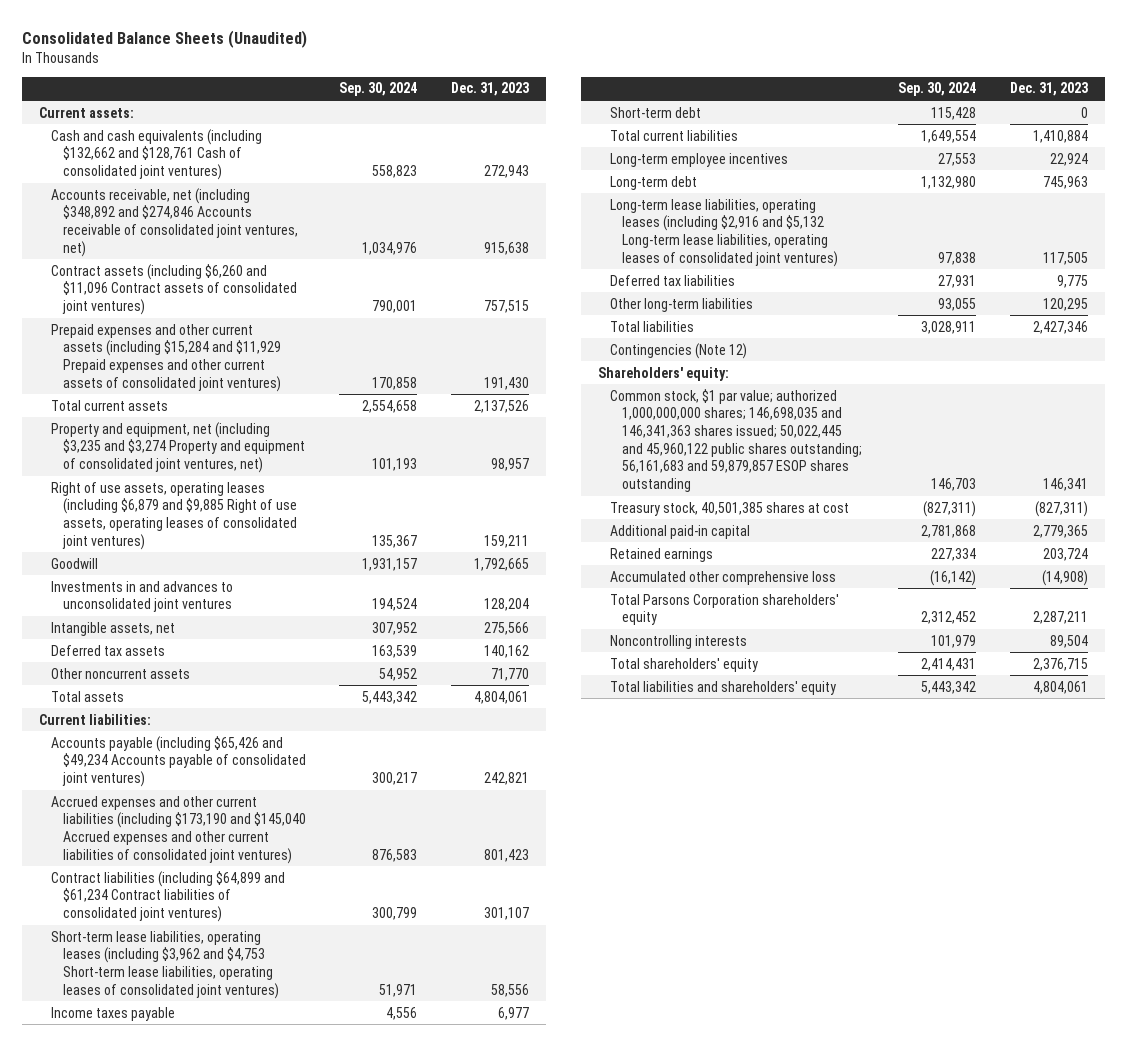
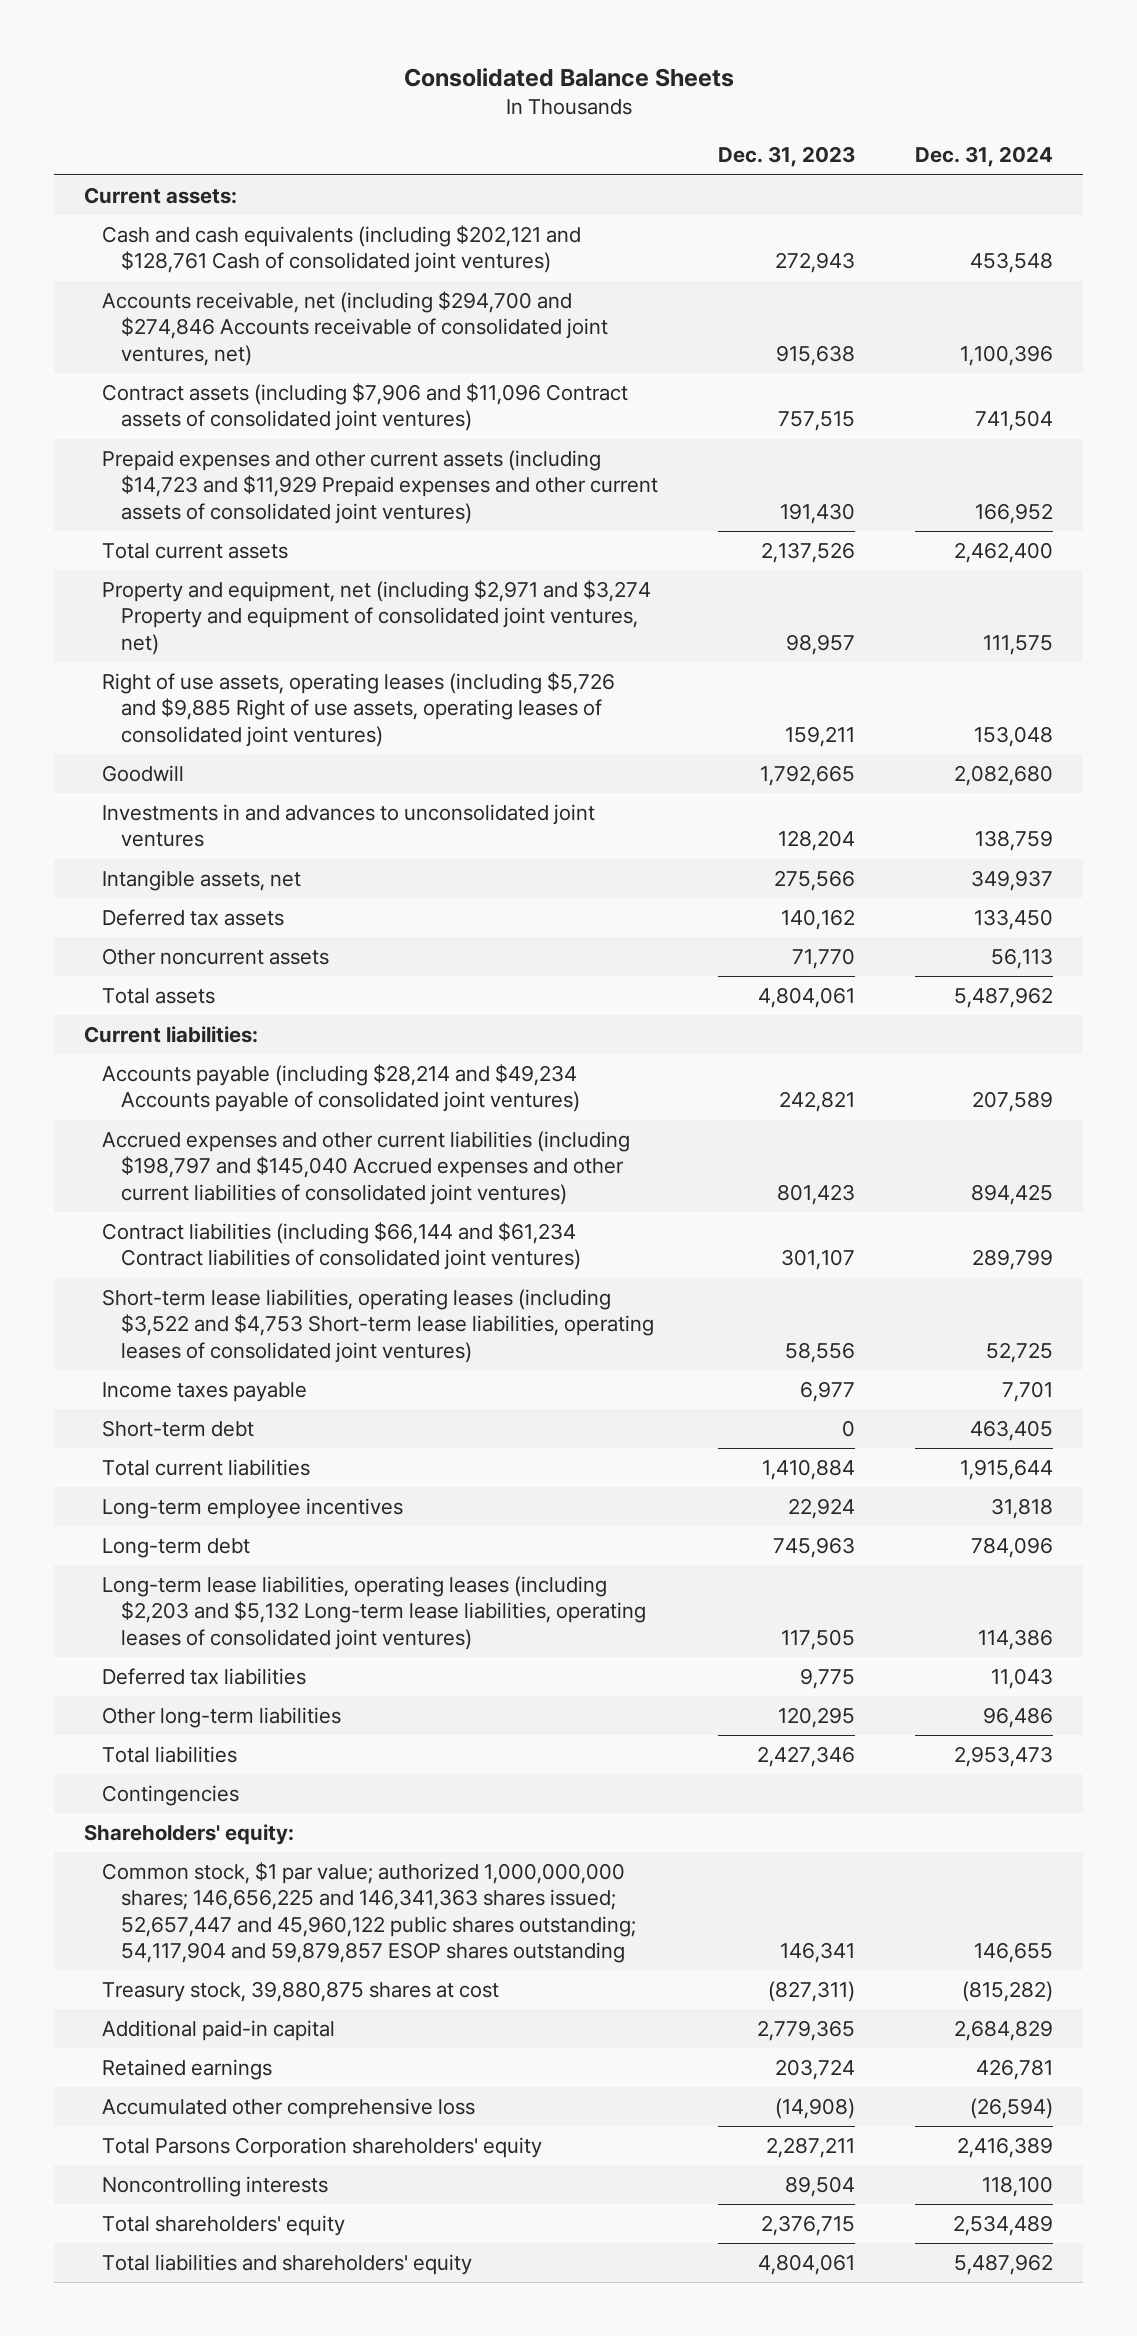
- Consolidated Balance Sheets (Unaudited)
+ Consolidated Balance Sheets
- | Sep. 30, 2024 | Dec. 31, 2023
+ | Dec. 31, 2023 | Dec. 31, 2024
- Cash and cash equivalents (including $132,662 and $128,761 Cash of consolidated joint ventures) | 558,823 | 272,943
- Accounts receivable, net (including $348,892 and $274,846 Accounts receivable of consolidated joint ventures, net) | 1,034,976 | 915,638
- Contract assets (including $6,260 and $11,096 Contract assets of consolidated joint ventures) | 790,001 | 757,515
- Prepaid expenses and other current assets (including $15,284 and $11,929 Prepaid expenses and other current assets of consolidated joint ventures) | 170,858 | 191,430
+ Cash and cash equivalents (including $202,121 and $128,761 Cash of consolidated joint ventures) | 272,943 | 453,548
+ Accounts receivable, net (including $294,700 and $274,846 Accounts receivable of consolidated joint ventures, net) | 915,638 | 1,100,396
+ Contract assets (including $7,906 and $11,096 Contract assets of consolidated joint ventures) | 757,515 | 741,504
+ Prepaid expenses and other current assets (including $14,723 and $11,929 Prepaid expenses and other current assets of consolidated joint ventures) | 191,430 | 166,952
- Property and equipment, net (including $3,235 and $3,274 Property and equipment of consolidated joint ventures, net) | 101,193 | 98,957
- Right of use assets, operating leases (including $6,879 and $9,885 Right of use assets, operating leases of consolidated joint ventures) | 135,367 | 159,211
+ Property and equipment, net (including $2,971 and $3,274 Property and equipment of consolidated joint ventures, net) | 98,957 | 111,575
+ Right of use assets, operating leases (including $5,726 and $9,885 Right of use assets, operating leases of consolidated joint ventures) | 159,211 | 153,048
- Accounts payable (including $65,426 and $49,234 Accounts payable of consolidated joint ventures) | 300,217 | 242,821
- Accrued expenses and other current liabilities (including $173,190 and $145,040 Accrued expenses and other current liabilities of consolidated joint ventures) | 876,583 | 801,423
- Contract liabilities (including $64,899 and $61,234 Contract liabilities of consolidated joint ventures) | 300,799 | 301,107
- Short-term lease liabilities, operating leases (including $3,962 and $4,753 Short-term lease liabilities, operating leases of consolidated joint ventures) | 51,971 | 58,556
+ Accounts payable (including $28,214 and $49,234 Accounts payable of consolidated joint ventures) | 242,821 | 207,589
+ Accrued expenses and other current liabilities (including $198,797 and $145,040 Accrued expenses and other current liabilities of consolidated joint ventures) | 801,423 | 894,425
+ Contract liabilities (including $66,144 and $61,234 Contract liabilities of consolidated joint ventures) | 301,107 | 289,799
+ Short-term lease liabilities, operating leases (including $3,522 and $4,753 Short-term lease liabilities, operating leases of consolidated joint ventures) | 58,556 | 52,725
- Long-term lease liabilities, operating leases (including $2,916 and $5,132 Long-term lease liabilities, operating leases of consolidated joint ventures) | 97,838 | 117,505
+ Long-term lease liabilities, operating leases (including $2,203 and $5,132 Long-term lease liabilities, operating leases of consolidated joint ventures) | 117,505 | 114,386
- Contingencies (Note 12)
+ Contingencies
- Common stock, $1 par value; authorized 1,000,000,000 shares; 146,698,035 and 146,341,363 shares issued; 50,022,445 and 45,960,122 public shares outstanding; 56,161,683 and 59,879,857 ESOP shares outstanding | 146,703 | 146,341
- Treasury stock, 40,501,385 shares at cost | (827,311) | (827,311)
+ Common stock, $1 par value; authorized 1,000,000,000 shares; 146,656,225 and 146,341,363 shares issued; 52,657,447 and 45,960,122 public shares outstanding; 54,117,904 and 59,879,857 ESOP shares outstanding | 146,341 | 146,655
+ Treasury stock, 39,880,875 shares at cost | (827,311) | (815,282)

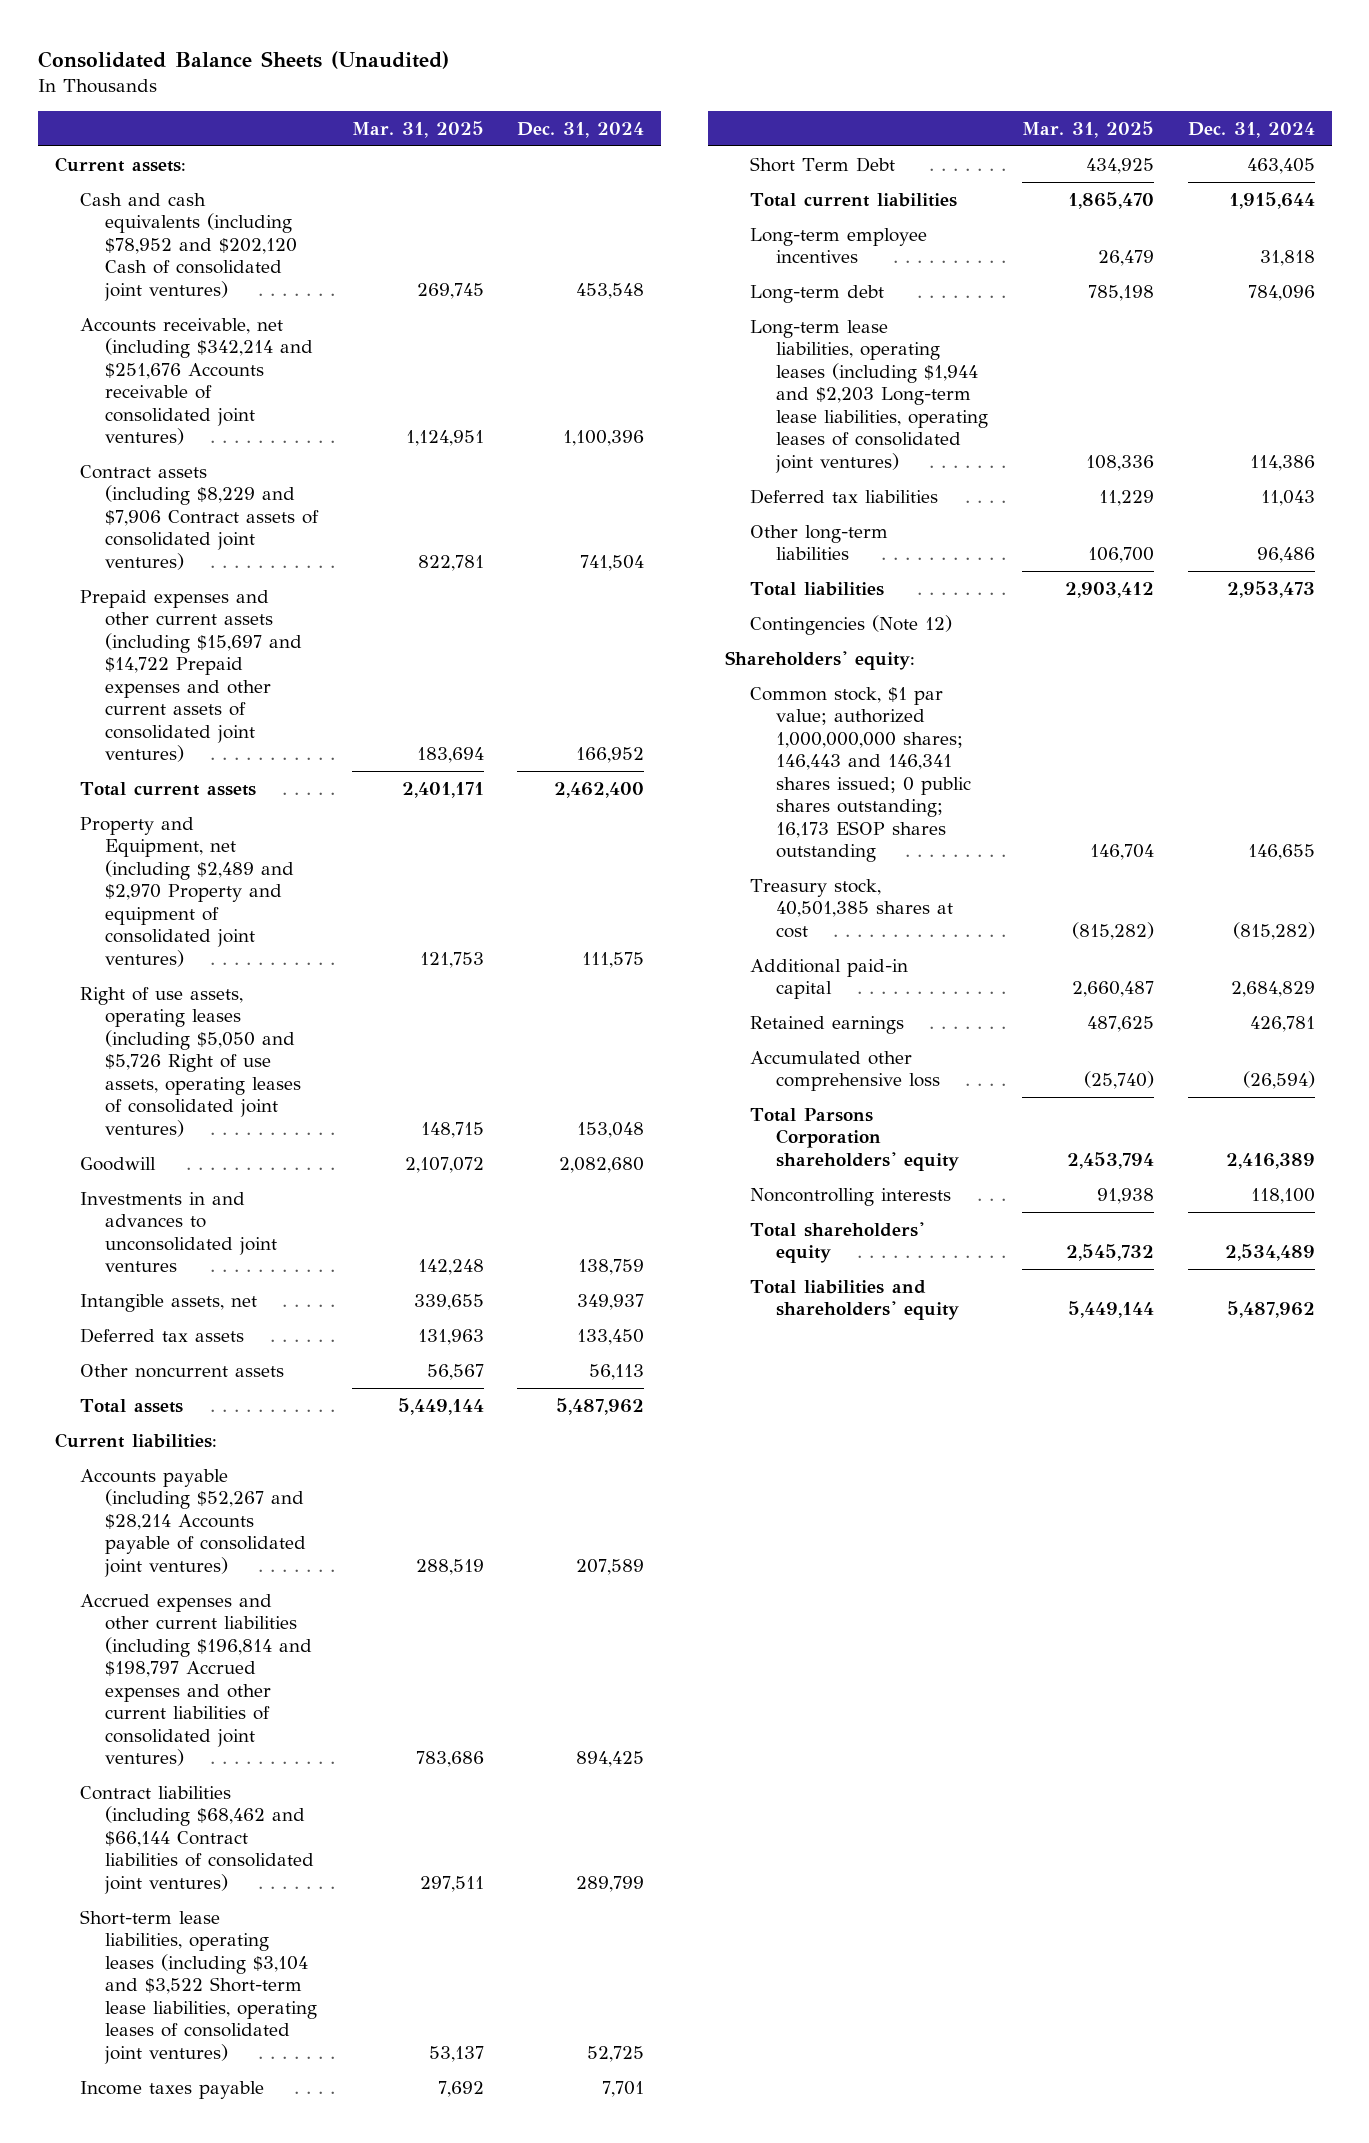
- Consolidated Balance Sheets
+ Consolidated Balance Sheets (Unaudited)
- | Dec. 31, 2023 | Dec. 31, 2024
+ | Mar. 31, 2025 | Dec. 31, 2024
- Cash and cash equivalents (including $202,121 and $128,761 Cash of consolidated joint ventures) | 272,943 | 453,548
- Accounts receivable, net (including $294,700 and $274,846 Accounts receivable of consolidated joint ventures, net) | 915,638 | 1,100,396
- Contract assets (including $7,906 and $11,096 Contract assets of consolidated joint ventures) | 757,515 | 741,504
- Prepaid expenses and other current assets (including $14,723 and $11,929 Prepaid expenses and other current assets of consolidated joint ventures) | 191,430 | 166,952
+ Cash and cash equivalents (including $78,952 and $202,120 Cash of consolidated joint ventures) | 269,745 | 453,548
+ Accounts receivable, net (including $342,214 and $251,676 Accounts receivable of consolidated joint ventures) | 1,124,951 | 1,100,396
+ Contract assets (including $8,229 and $7,906 Contract assets of consolidated joint ventures) | 822,781 | 741,504
+ Prepaid expenses and other current assets (including $15,697 and $14,722 Prepaid expenses and other current assets of consolidated joint ventures) | 183,694 | 166,952
- Property and equipment, net (including $2,971 and $3,274 Property and equipment of consolidated joint ventures, net) | 98,957 | 111,575
- Right of use assets, operating leases (including $5,726 and $9,885 Right of use assets, operating leases of consolidated joint ventures) | 159,211 | 153,048
+ Property and Equipment, net (including $2,489 and $2,970 Property and equipment of consolidated joint ventures) | 121,753 | 111,575
+ Right of use assets, operating leases (including $5,050 and $5,726 Right of use assets, operating leases of consolidated joint ventures) | 148,715 | 153,048
- Accounts payable (including $28,214 and $49,234 Accounts payable of consolidated joint ventures) | 242,821 | 207,589
- Accrued expenses and other current liabilities (including $198,797 and $145,040 Accrued expenses and other current liabilities of consolidated joint ventures) | 801,423 | 894,425
- Contract liabilities (including $66,144 and $61,234 Contract liabilities of consolidated joint ventures) | 301,107 | 289,799
- Short-term lease liabilities, operating leases (including $3,522 and $4,753 Short-term lease liabilities, operating leases of consolidated joint ventures) | 58,556 | 52,725
+ Accounts payable (including $52,267 and $28,214 Accounts payable of consolidated joint ventures) | 288,519 | 207,589
+ Accrued expenses and other current liabilities (including $196,814 and $198,797 Accrued expenses and other current liabilities of consolidated joint ventures) | 783,686 | 894,425
+ Contract liabilities (including $68,462 and $66,144 Contract liabilities of consolidated joint ventures) | 297,511 | 289,799
+ Short-term lease liabilities, operating leases (including $3,104 and $3,522 Short-term lease liabilities, operating leases of consolidated joint ventures) | 53,137 | 52,725
- Short-term debt | 0 | 463,405
+ Short Term Debt | 434,925 | 463,405
- Long-term lease liabilities, operating leases (including $2,203 and $5,132 Long-term lease liabilities, operating leases of consolidated joint ventures) | 117,505 | 114,386
+ Long-term lease liabilities, operating leases (including $1,944 and $2,203 Long-term lease liabilities, operating leases of consolidated joint ventures) | 108,336 | 114,386
- Contingencies
+ Contingencies (Note 12)
- Common stock, $1 par value; authorized 1,000,000,000 shares; 146,656,225 and 146,341,363 shares issued; 52,657,447 and 45,960,122 public shares outstanding; 54,117,904 and 59,879,857 ESOP shares outstanding | 146,341 | 146,655
- Treasury stock, 39,880,875 shares at cost | (827,311) | (815,282)
+ Common stock, $1 par value; authorized 1,000,000,000 shares; 146,443 and 146,341 shares issued; 0 public shares outstanding; 16,173 ESOP shares outstanding | 146,704 | 146,655
+ Treasury stock, 40,501,385 shares at cost | (815,282) | (815,282)

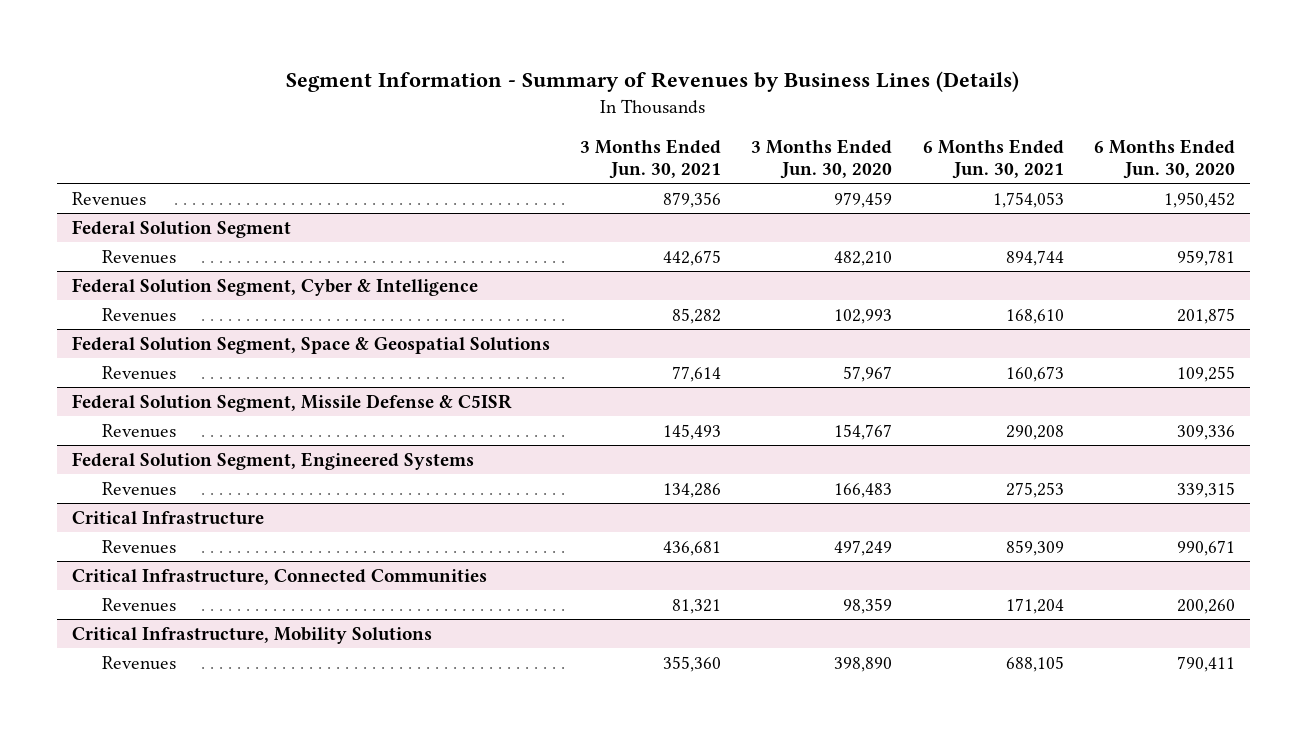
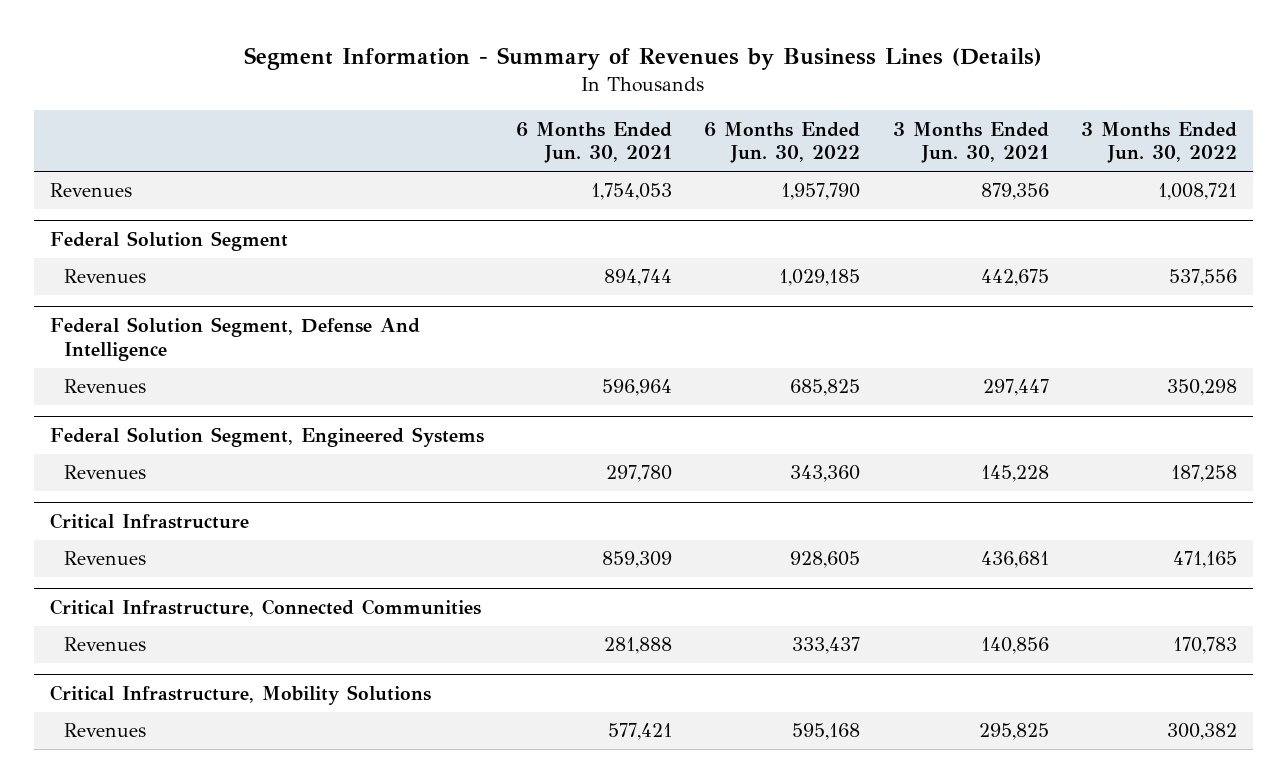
- | 3 Months Ended Jun. 30, 2021 | 3 Months Ended Jun. 30, 2020 | 6 Months Ended Jun. 30, 2021 | 6 Months Ended Jun. 30, 2020
+ | 6 Months Ended Jun. 30, 2021 | 6 Months Ended Jun. 30, 2022 | 3 Months Ended Jun. 30, 2021 | 3 Months Ended Jun. 30, 2022
- Federal Solution Segment, Cyber & Intelligence
- Revenues | 85,282 | 102,993 | 168,610 | 201,875
- Federal Solution Segment, Space & Geospatial Solutions
- Revenues | 77,614 | 57,967 | 160,673 | 109,255
- Federal Solution Segment, Missile Defense & C5ISR
- Revenues | 145,493 | 154,767 | 290,208 | 309,336
+ Federal Solution Segment, Defense And Intelligence
+ Revenues | 596,964 | 685,825 | 297,447 | 350,298
@ Federal Solution Segment, Engineered Systems
- Revenues | 134,286 | 166,483 | 275,253 | 339,315
+ Revenues | 297,780 | 343,360 | 145,228 | 187,258
@ Critical Infrastructure, Connected Communities
- Revenues | 81,321 | 98,359 | 171,204 | 200,260
+ Revenues | 281,888 | 333,437 | 140,856 | 170,783
@ Critical Infrastructure, Mobility Solutions
- Revenues | 355,360 | 398,890 | 688,105 | 790,411
+ Revenues | 577,421 | 595,168 | 295,825 | 300,382

